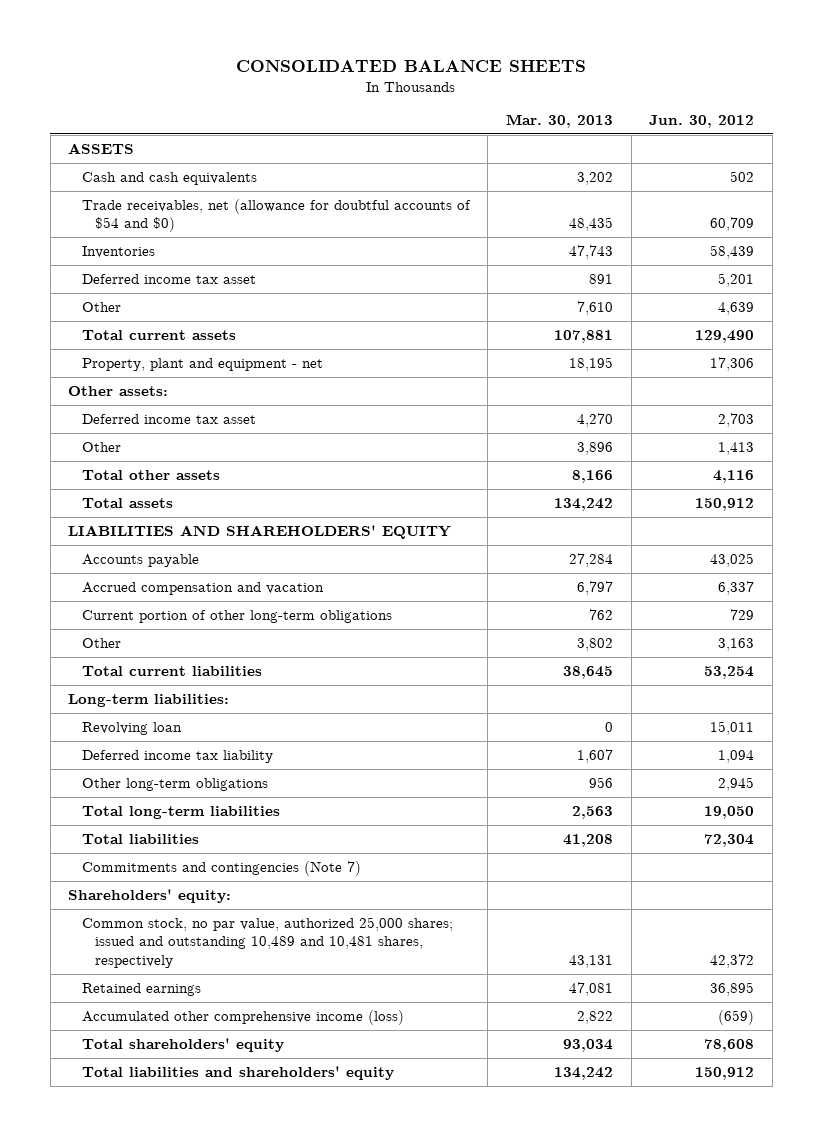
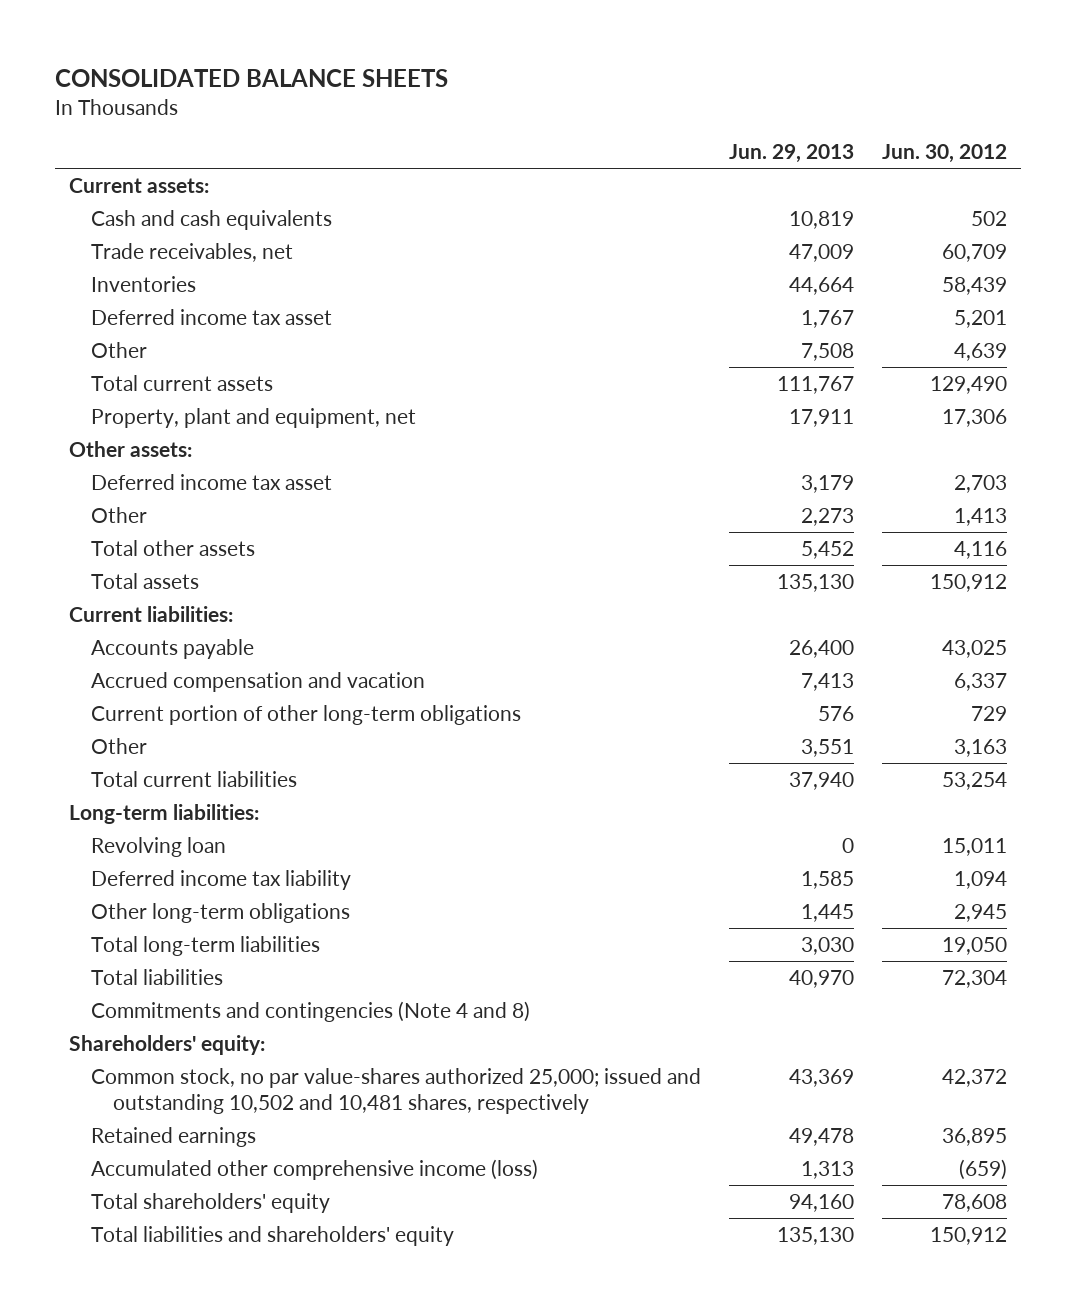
- | Mar. 30, 2013 | Jun. 30, 2012
+ | Jun. 29, 2013 | Jun. 30, 2012
- ASSETS
+ Current assets:
- Trade receivables, net (allowance for doubtful accounts of $54 and $0) | 48,435 | 60,709
+ Trade receivables, net | 47,009 | 60,709
- Property, plant and equipment - net | 18,195 | 17,306
+ Property, plant and equipment, net | 17,911 | 17,306
- LIABILITIES AND SHAREHOLDERS' EQUITY
+ Current liabilities:
- Commitments and contingencies (Note 7)
+ Commitments and contingencies (Note 4 and 8)
- Common stock, no par value, authorized 25,000 shares; issued and outstanding 10,489 and 10,481 shares, respectively | 43,131 | 42,372
+ Common stock, no par value-shares authorized 25,000; issued and outstanding 10,502 and 10,481 shares, respectively | 43,369 | 42,372

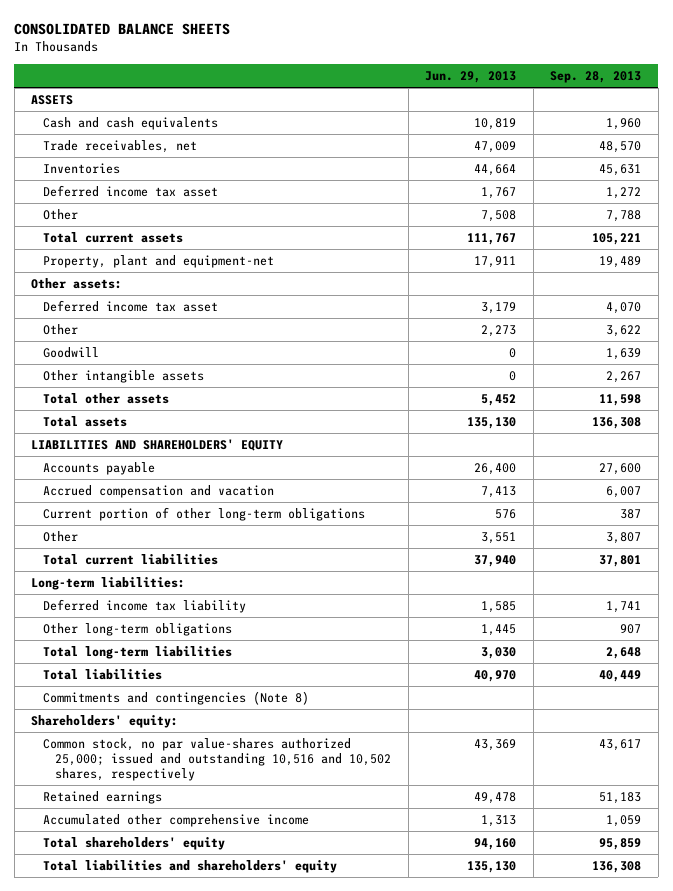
- | Jun. 29, 2013 | Jun. 30, 2012
+ | Jun. 29, 2013 | Sep. 28, 2013
- Current assets:
+ ASSETS
- Property, plant and equipment, net | 17,911 | 17,306
+ Property, plant and equipment-net | 17,911 | 19,489
+ Goodwill | 0 | 1,639
+ Other intangible assets | 0 | 2,267
- Current liabilities:
+ LIABILITIES AND SHAREHOLDERS' EQUITY
- Revolving loan | 0 | 15,011
- Commitments and contingencies (Note 4 and 8)
+ Commitments and contingencies (Note 8)
- Common stock, no par value-shares authorized 25,000; issued and outstanding 10,502 and 10,481 shares, respectively | 43,369 | 42,372
+ Common stock, no par value-shares authorized 25,000; issued and outstanding 10,516 and 10,502 shares, respectively | 43,369 | 43,617
- Accumulated other comprehensive income (loss) | 1,313 | (659)
+ Accumulated other comprehensive income | 1,313 | 1,059

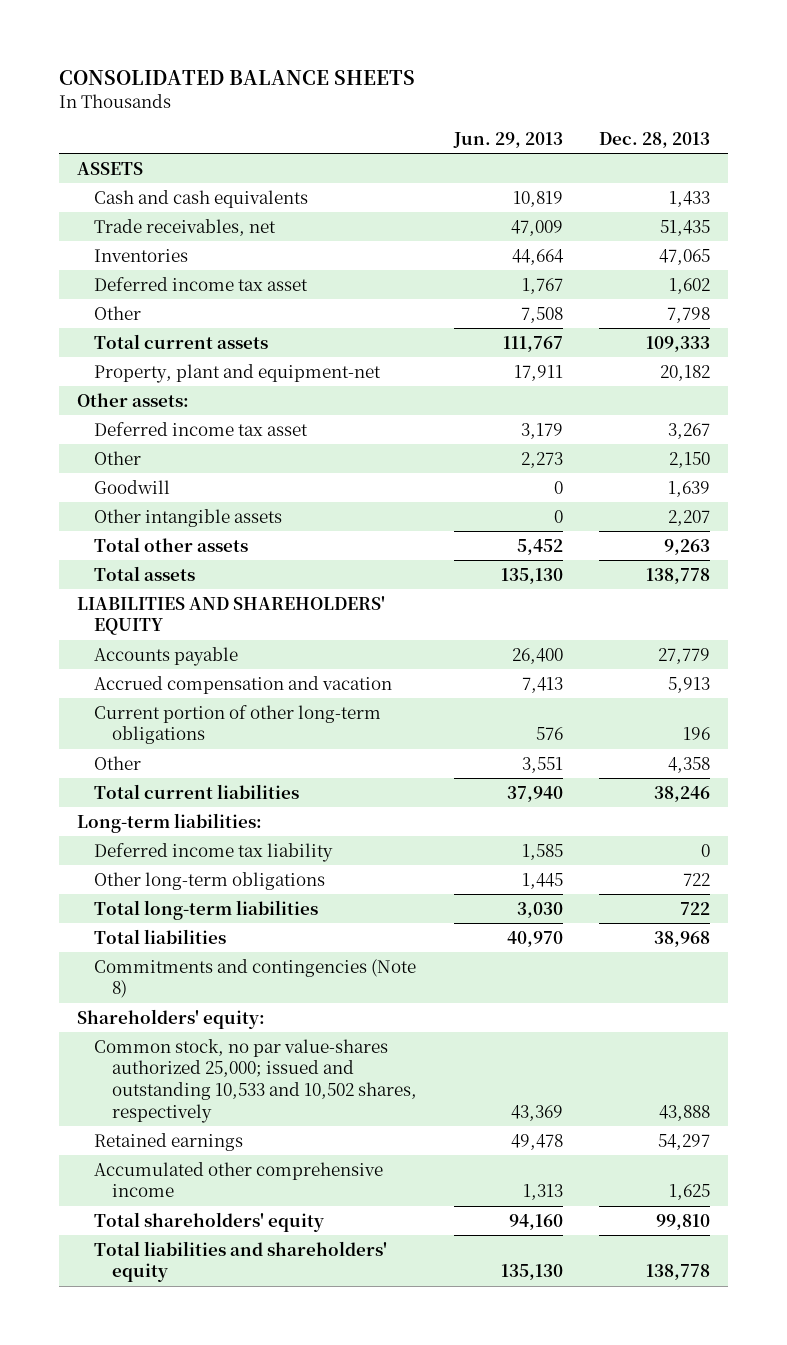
- | Jun. 29, 2013 | Sep. 28, 2013
+ | Jun. 29, 2013 | Dec. 28, 2013
- Common stock, no par value-shares authorized 25,000; issued and outstanding 10,516 and 10,502 shares, respectively | 43,369 | 43,617
+ Common stock, no par value-shares authorized 25,000; issued and outstanding 10,533 and 10,502 shares, respectively | 43,369 | 43,888

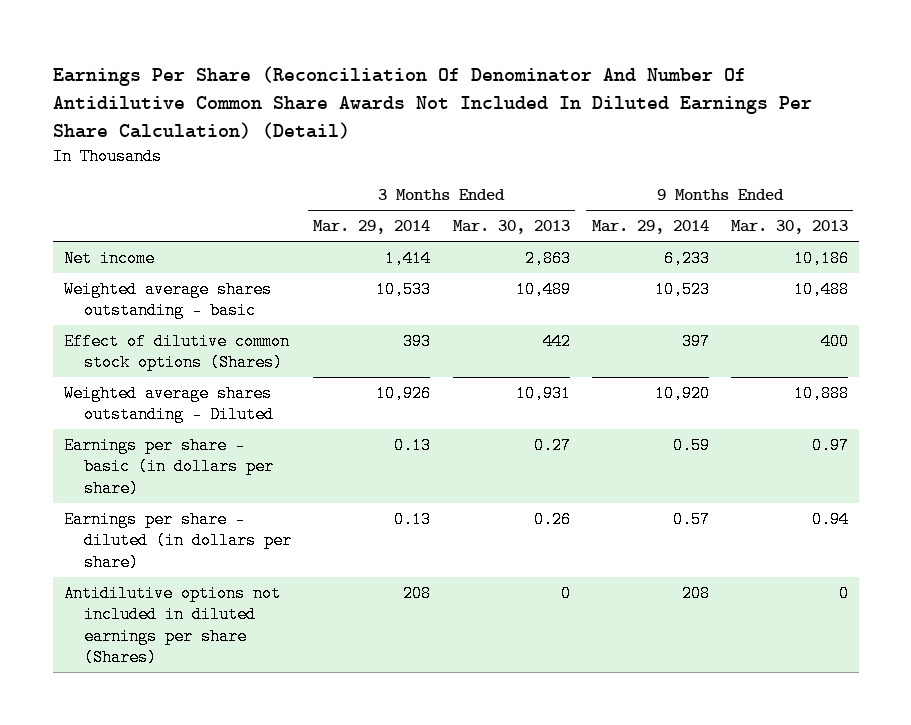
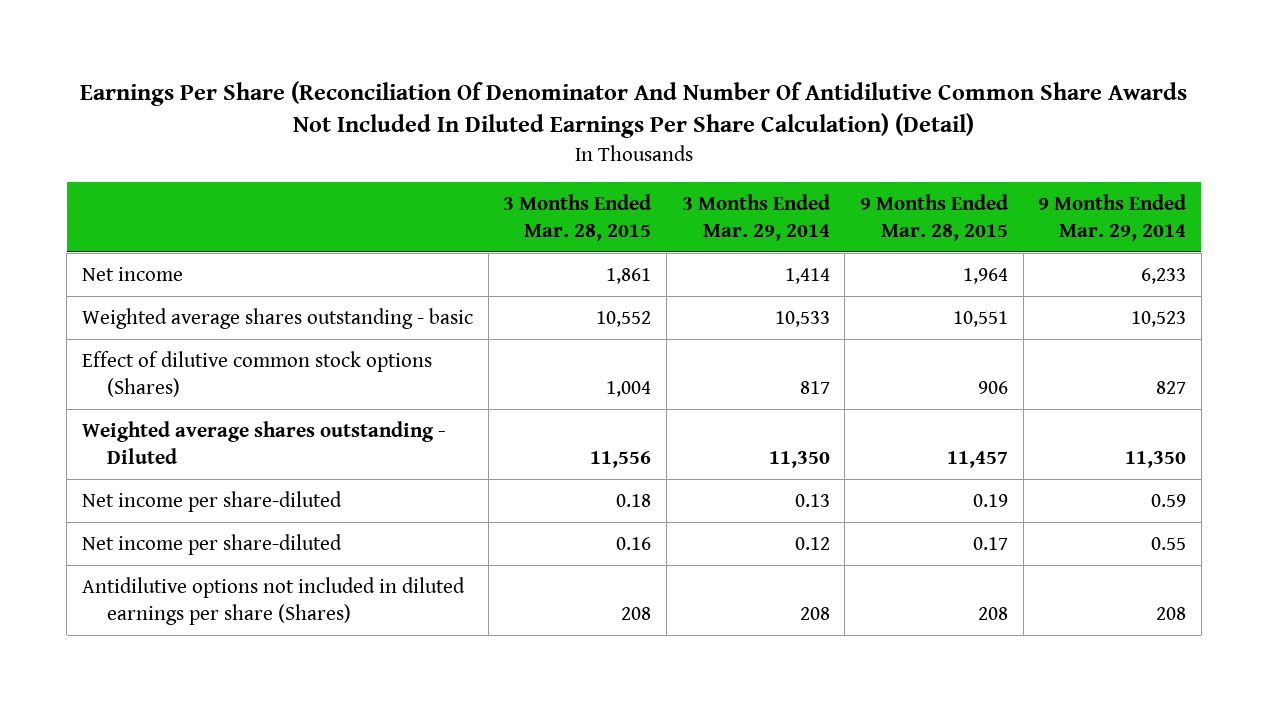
- | 3 Months Ended Mar. 29, 2014 | 3 Months Ended Mar. 30, 2013 | 9 Months Ended Mar. 29, 2014 | 9 Months Ended Mar. 30, 2013
+ | 3 Months Ended Mar. 28, 2015 | 3 Months Ended Mar. 29, 2014 | 9 Months Ended Mar. 28, 2015 | 9 Months Ended Mar. 29, 2014
- Effect of dilutive common stock options (Shares) | 393 | 442 | 397 | 400
- Weighted average shares outstanding - Diluted | 10,926 | 10,931 | 10,920 | 10,888
- Earnings per share - basic (in dollars per share) | 0.13 | 0.27 | 0.59 | 0.97
- Earnings per share - diluted (in dollars per share) | 0.13 | 0.26 | 0.57 | 0.94
+ Effect of dilutive common stock options (Shares) | 1,004 | 817 | 906 | 827
+ Weighted average shares outstanding - Diluted | 11,556 | 11,350 | 11,457 | 11,350
+ Net income per share-diluted | 0.18 | 0.13 | 0.19 | 0.59
+ Net income per share-diluted | 0.16 | 0.12 | 0.17 | 0.55

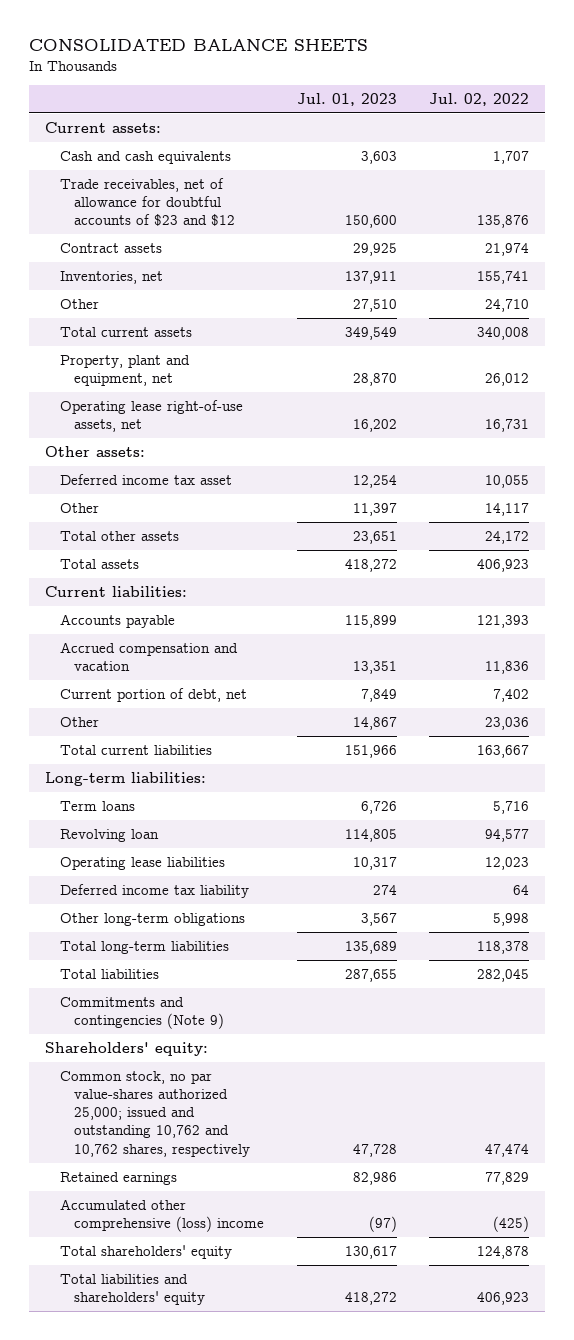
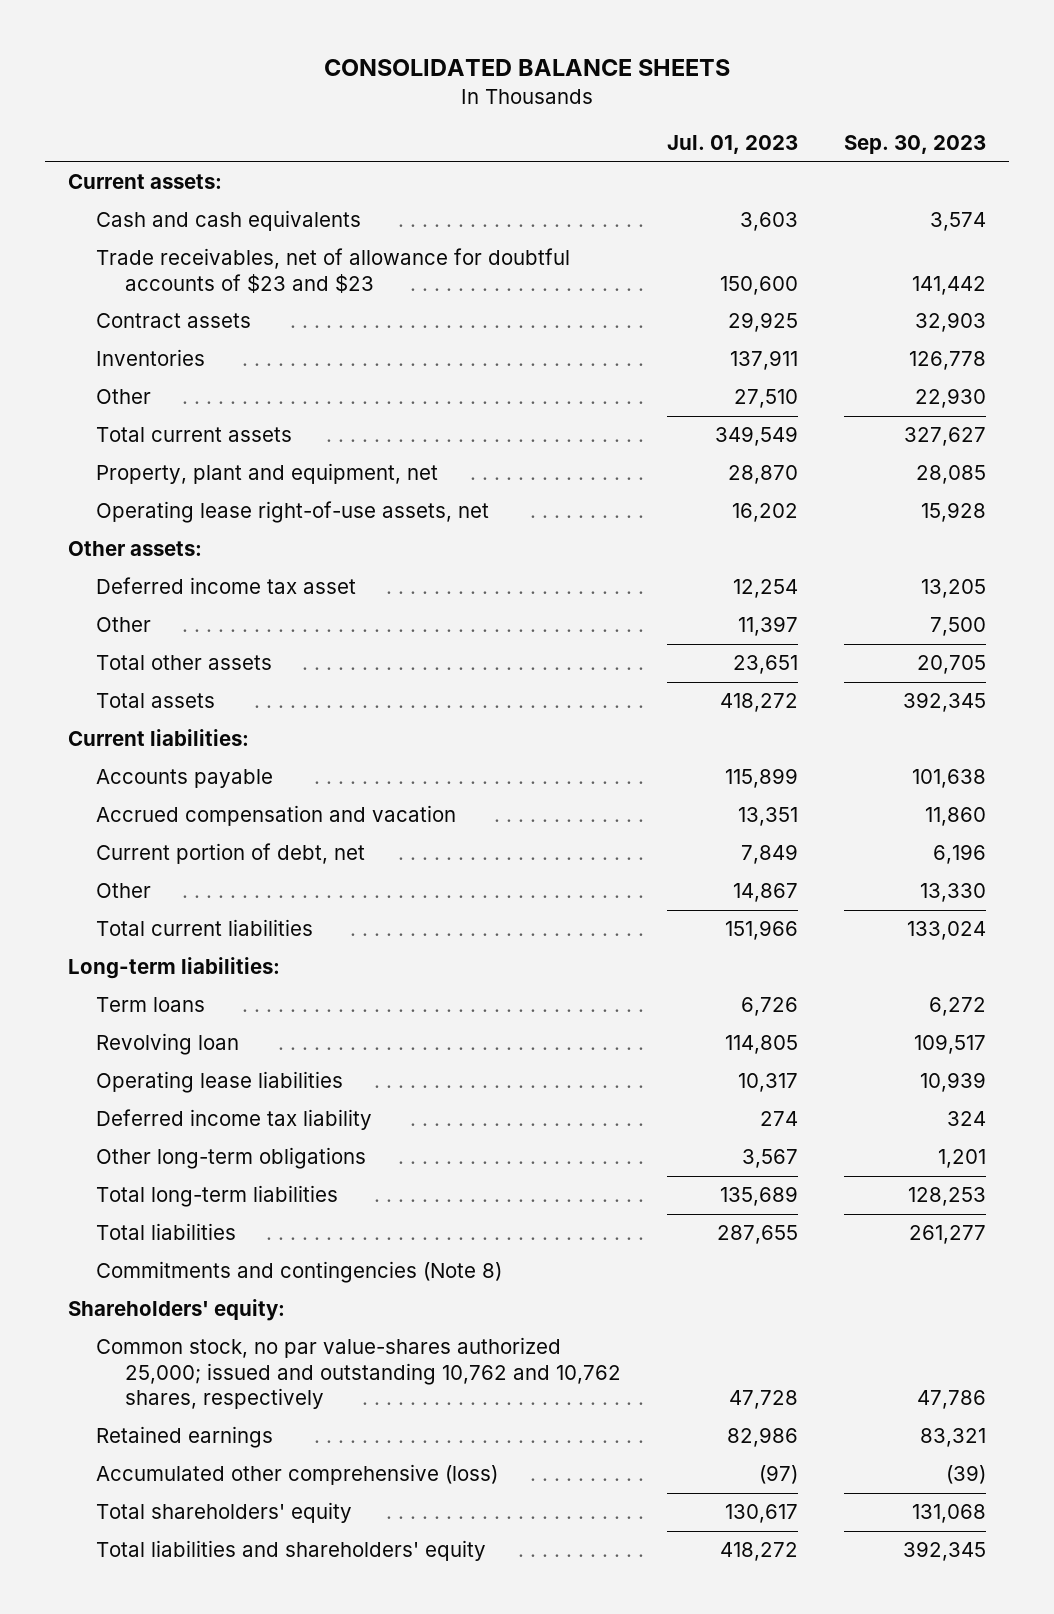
- | Jul. 01, 2023 | Jul. 02, 2022
+ | Jul. 01, 2023 | Sep. 30, 2023
- Trade receivables, net of allowance for doubtful accounts of $23 and $12 | 150,600 | 135,876
+ Trade receivables, net of allowance for doubtful accounts of $23 and $23 | 150,600 | 141,442
- Inventories, net | 137,911 | 155,741
+ Inventories | 137,911 | 126,778
- Commitments and contingencies (Note 9)
+ Commitments and contingencies (Note 8)
- Accumulated other comprehensive (loss) income | (97) | (425)
+ Accumulated other comprehensive (loss) | (97) | (39)

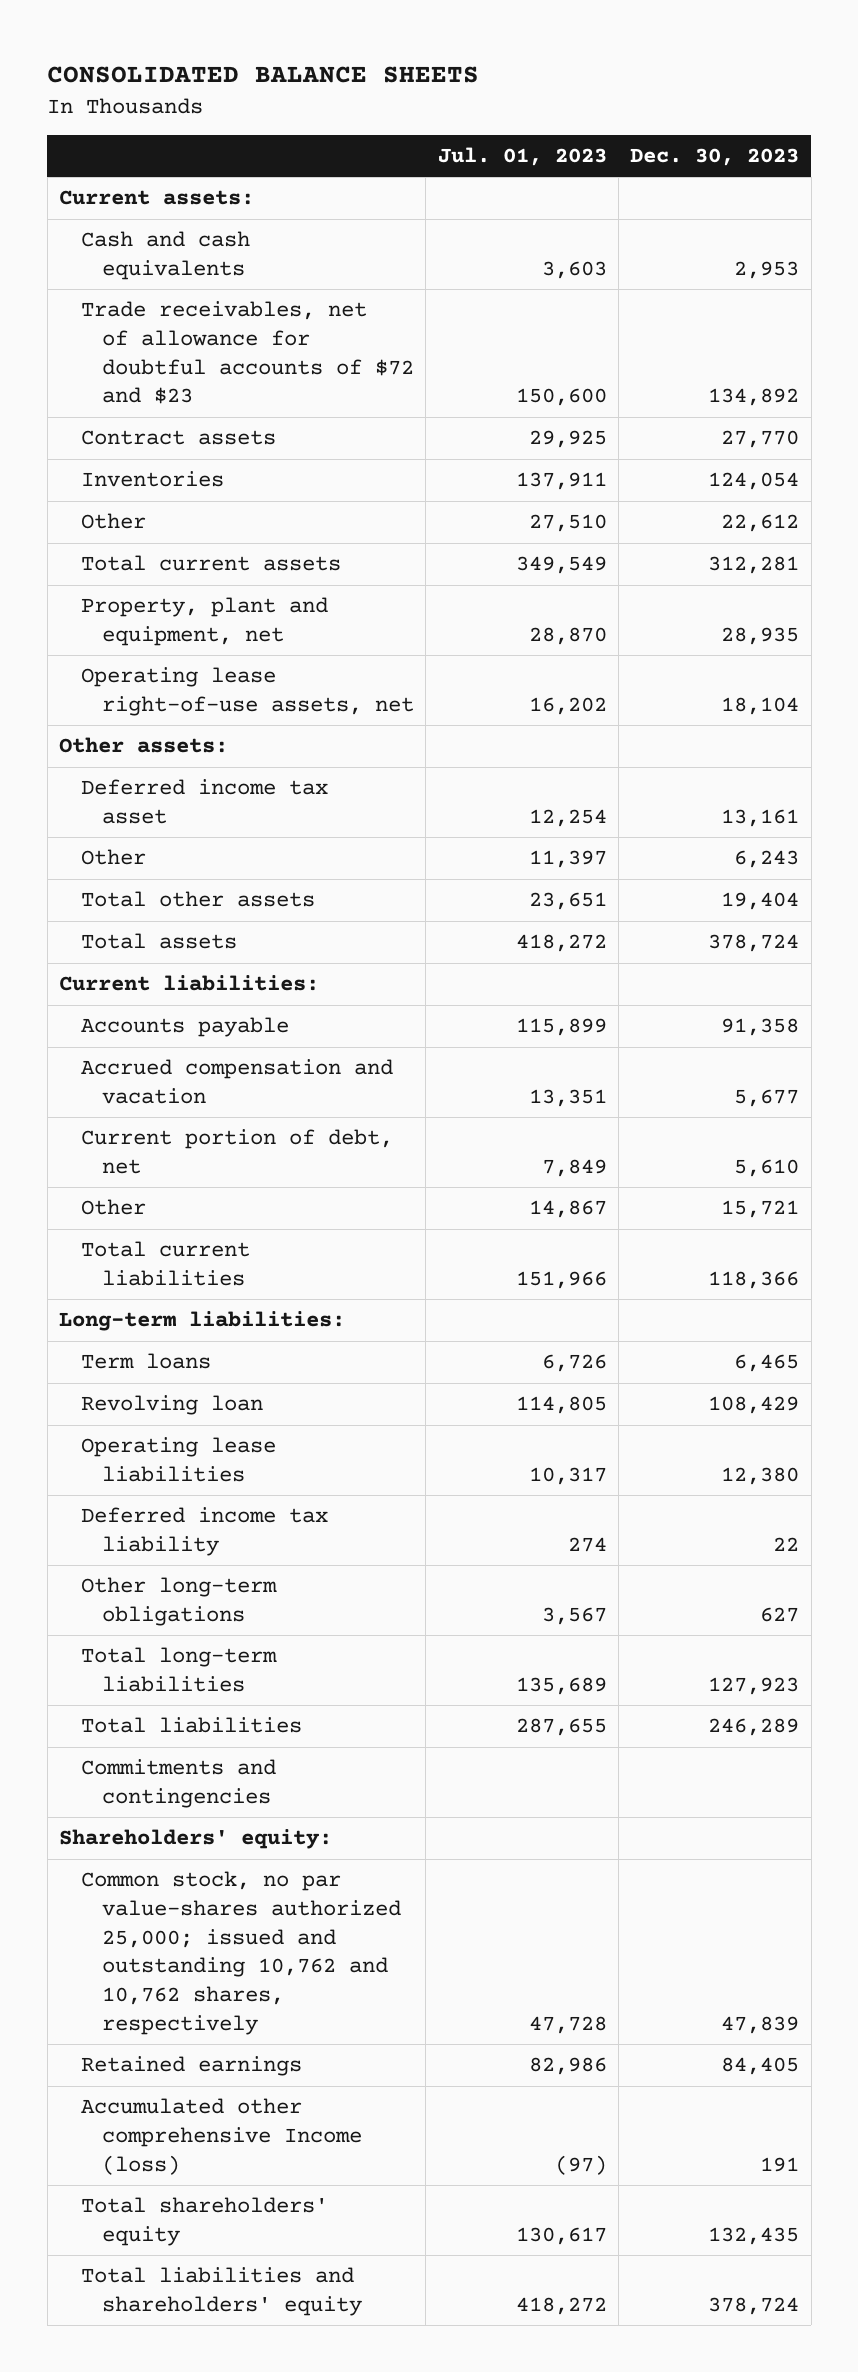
- | Jul. 01, 2023 | Sep. 30, 2023
+ | Jul. 01, 2023 | Dec. 30, 2023
- Trade receivables, net of allowance for doubtful accounts of $23 and $23 | 150,600 | 141,442
+ Trade receivables, net of allowance for doubtful accounts of $72 and $23 | 150,600 | 134,892
- Commitments and contingencies (Note 8)
+ Commitments and contingencies
- Accumulated other comprehensive (loss) | (97) | (39)
+ Accumulated other comprehensive Income (loss) | (97) | 191

